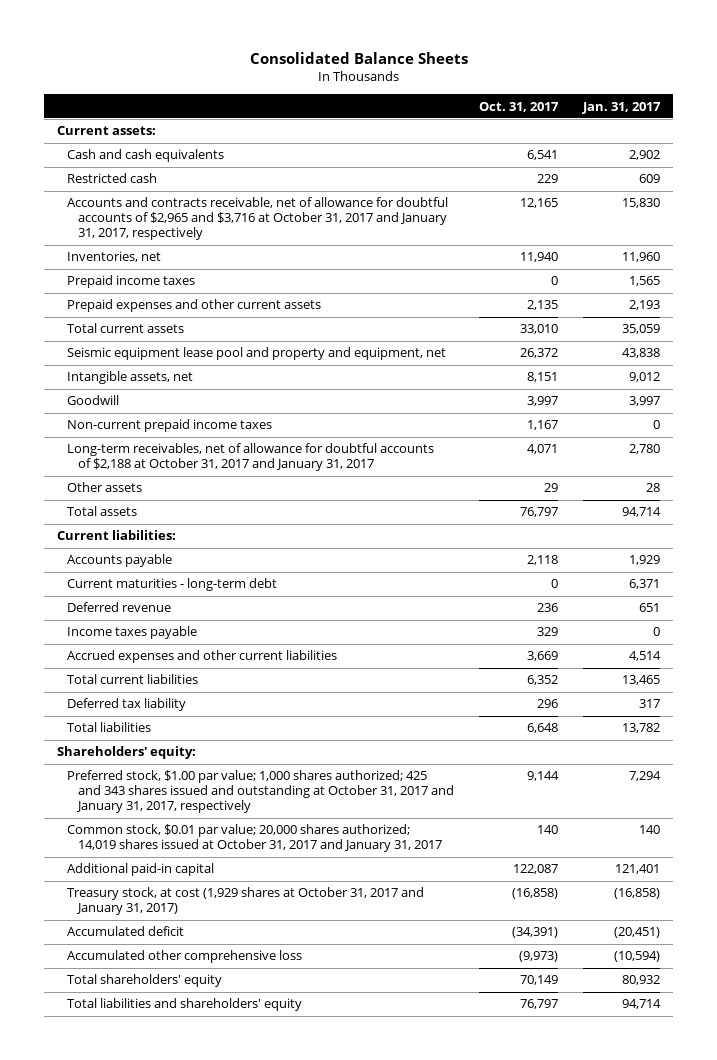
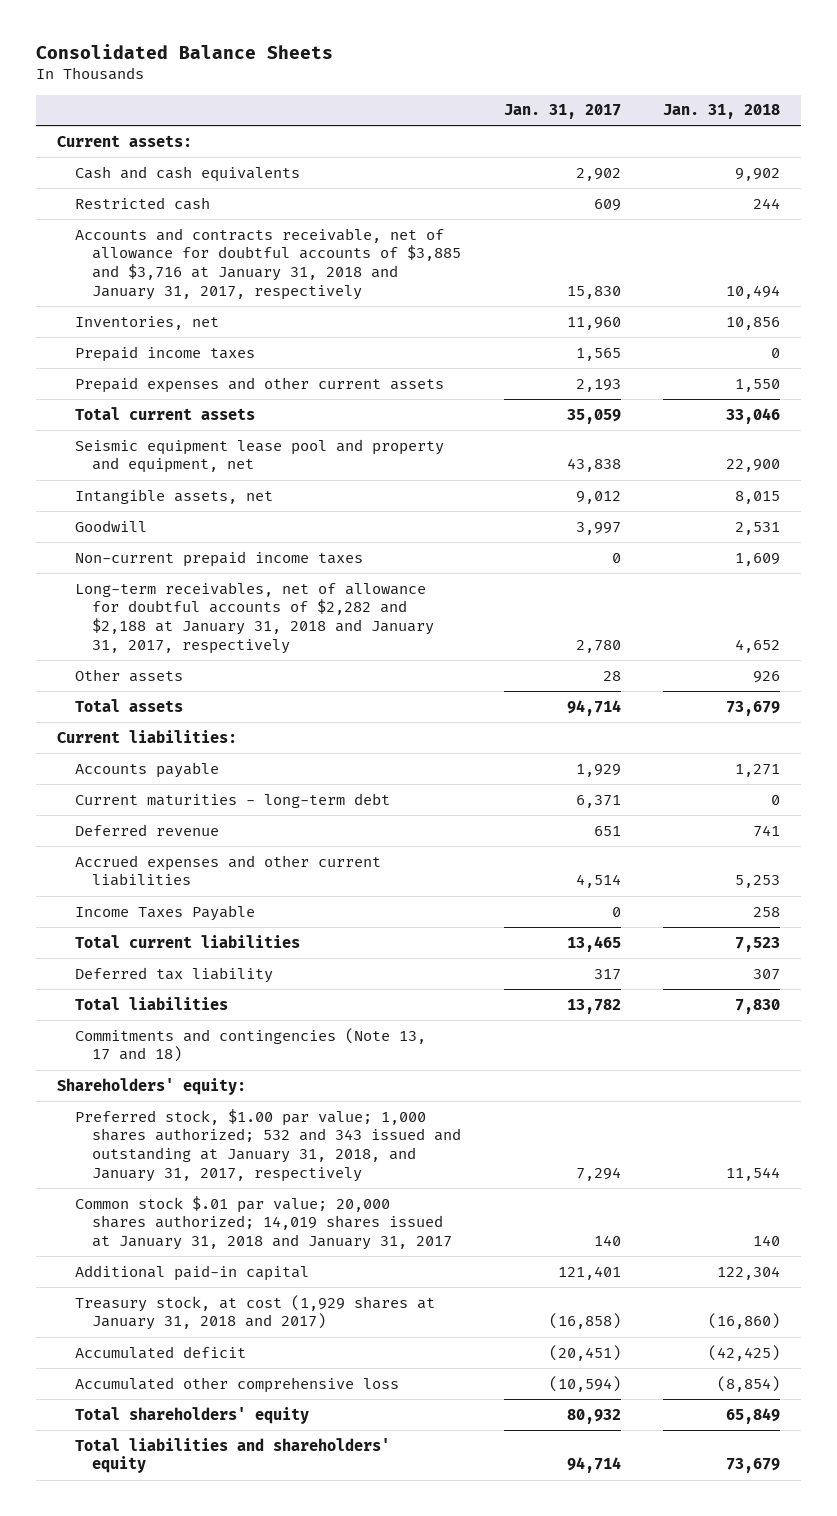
- | Oct. 31, 2017 | Jan. 31, 2017
+ | Jan. 31, 2017 | Jan. 31, 2018
- Accounts and contracts receivable, net of allowance for doubtful accounts of $2,965 and $3,716 at October 31, 2017 and January 31, 2017, respectively | 12,165 | 15,830
+ Accounts and contracts receivable, net of allowance for doubtful accounts of $3,885 and $3,716 at January 31, 2018 and January 31, 2017, respectively | 15,830 | 10,494
- Long-term receivables, net of allowance for doubtful accounts of $2,188 at October 31, 2017 and January 31, 2017 | 4,071 | 2,780
+ Long-term receivables, net of allowance for doubtful accounts of $2,282 and $2,188 at January 31, 2018 and January 31, 2017, respectively | 2,780 | 4,652
- Income taxes payable | 329 | 0
+ Income Taxes Payable | 0 | 258
+ Commitments and contingencies (Note 13, 17 and 18)
- Preferred stock, $1.00 par value; 1,000 shares authorized; 425 and 343 shares issued and outstanding at October 31, 2017 and January 31, 2017, respectively | 9,144 | 7,294
- Common stock, $0.01 par value; 20,000 shares authorized; 14,019 shares issued at October 31, 2017 and January 31, 2017 | 140 | 140
+ Preferred stock, $1.00 par value; 1,000 shares authorized; 532 and 343 issued and outstanding at January 31, 2018, and January 31, 2017, respectively | 7,294 | 11,544
+ Common stock $.01 par value; 20,000 shares authorized; 14,019 shares issued at January 31, 2018 and January 31, 2017 | 140 | 140
- Treasury stock, at cost (1,929 shares at October 31, 2017 and January 31, 2017) | (16,858) | (16,858)
+ Treasury stock, at cost (1,929 shares at January 31, 2018 and 2017) | (16,858) | (16,860)

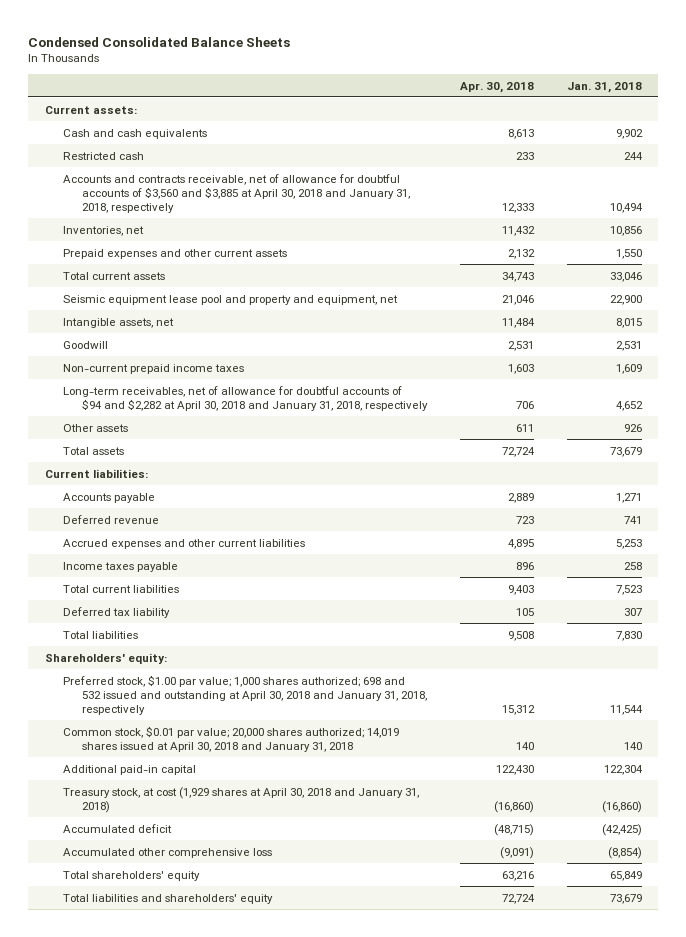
- Consolidated Balance Sheets
+ Condensed Consolidated Balance Sheets
- | Jan. 31, 2017 | Jan. 31, 2018
+ | Apr. 30, 2018 | Jan. 31, 2018
- Accounts and contracts receivable, net of allowance for doubtful accounts of $3,885 and $3,716 at January 31, 2018 and January 31, 2017, respectively | 15,830 | 10,494
+ Accounts and contracts receivable, net of allowance for doubtful accounts of $3,560 and $3,885 at April 30, 2018 and January 31, 2018, respectively | 12,333 | 10,494
- Prepaid income taxes | 1,565 | 0
- Long-term receivables, net of allowance for doubtful accounts of $2,282 and $2,188 at January 31, 2018 and January 31, 2017, respectively | 2,780 | 4,652
+ Long-term receivables, net of allowance for doubtful accounts of $94 and $2,282 at April 30, 2018 and January 31, 2018, respectively | 706 | 4,652
- Current maturities - long-term debt | 6,371 | 0
- Income Taxes Payable | 0 | 258
+ Income taxes payable | 896 | 258
- Commitments and contingencies (Note 13, 17 and 18)
- Preferred stock, $1.00 par value; 1,000 shares authorized; 532 and 343 issued and outstanding at January 31, 2018, and January 31, 2017, respectively | 7,294 | 11,544
- Common stock $.01 par value; 20,000 shares authorized; 14,019 shares issued at January 31, 2018 and January 31, 2017 | 140 | 140
+ Preferred stock, $1.00 par value; 1,000 shares authorized; 698 and 532 issued and outstanding at April 30, 2018 and January 31, 2018, respectively | 15,312 | 11,544
+ Common stock, $0.01 par value; 20,000 shares authorized; 14,019 shares issued at April 30, 2018 and January 31, 2018 | 140 | 140
- Treasury stock, at cost (1,929 shares at January 31, 2018 and 2017) | (16,858) | (16,860)
+ Treasury stock, at cost (1,929 shares at April 30, 2018 and January 31, 2018) | (16,860) | (16,860)

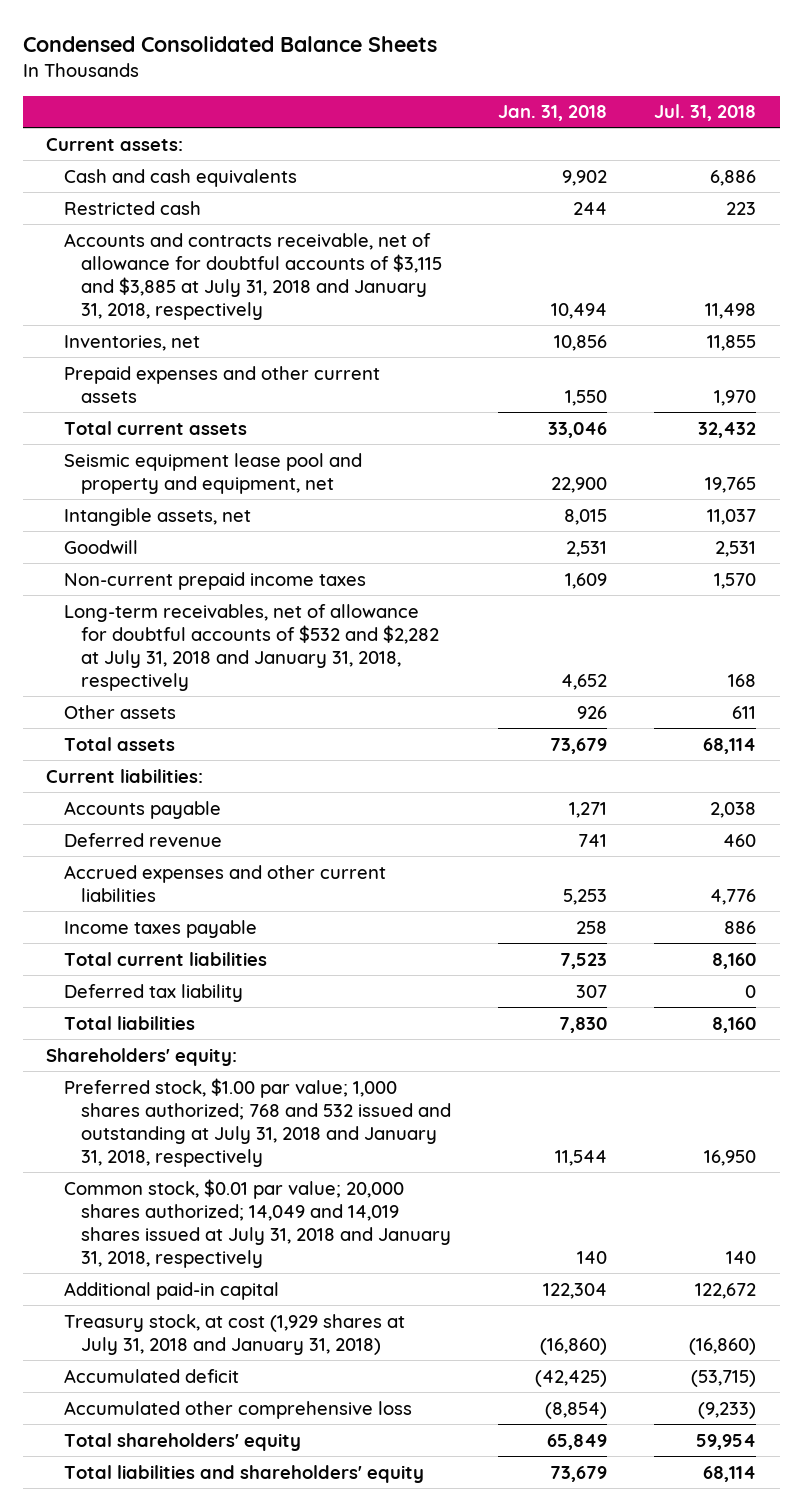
- | Apr. 30, 2018 | Jan. 31, 2018
+ | Jan. 31, 2018 | Jul. 31, 2018
- Accounts and contracts receivable, net of allowance for doubtful accounts of $3,560 and $3,885 at April 30, 2018 and January 31, 2018, respectively | 12,333 | 10,494
+ Accounts and contracts receivable, net of allowance for doubtful accounts of $3,115 and $3,885 at July 31, 2018 and January 31, 2018, respectively | 10,494 | 11,498
- Long-term receivables, net of allowance for doubtful accounts of $94 and $2,282 at April 30, 2018 and January 31, 2018, respectively | 706 | 4,652
+ Long-term receivables, net of allowance for doubtful accounts of $532 and $2,282 at July 31, 2018 and January 31, 2018, respectively | 4,652 | 168
- Preferred stock, $1.00 par value; 1,000 shares authorized; 698 and 532 issued and outstanding at April 30, 2018 and January 31, 2018, respectively | 15,312 | 11,544
- Common stock, $0.01 par value; 20,000 shares authorized; 14,019 shares issued at April 30, 2018 and January 31, 2018 | 140 | 140
+ Preferred stock, $1.00 par value; 1,000 shares authorized; 768 and 532 issued and outstanding at July 31, 2018 and January 31, 2018, respectively | 11,544 | 16,950
+ Common stock, $0.01 par value; 20,000 shares authorized; 14,049 and 14,019 shares issued at July 31, 2018 and January 31, 2018, respectively | 140 | 140
- Treasury stock, at cost (1,929 shares at April 30, 2018 and January 31, 2018) | (16,860) | (16,860)
+ Treasury stock, at cost (1,929 shares at July 31, 2018 and January 31, 2018) | (16,860) | (16,860)

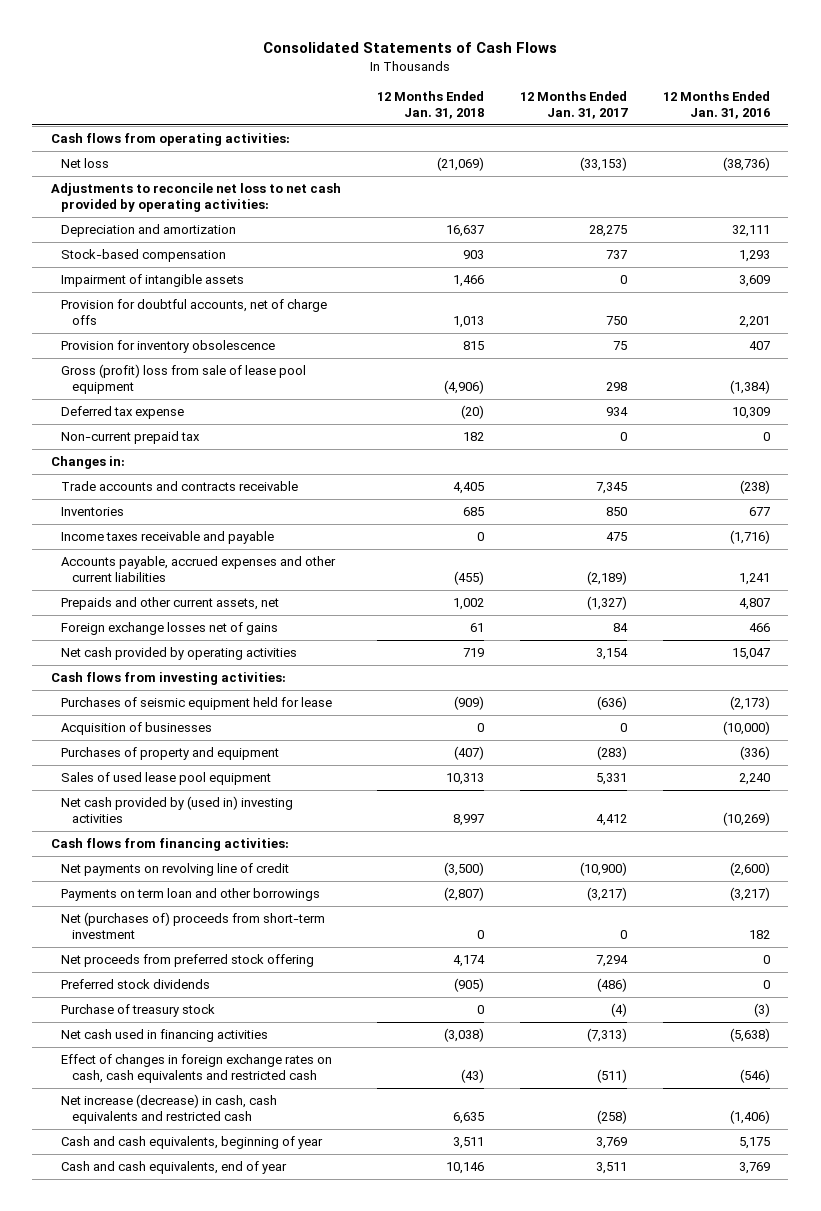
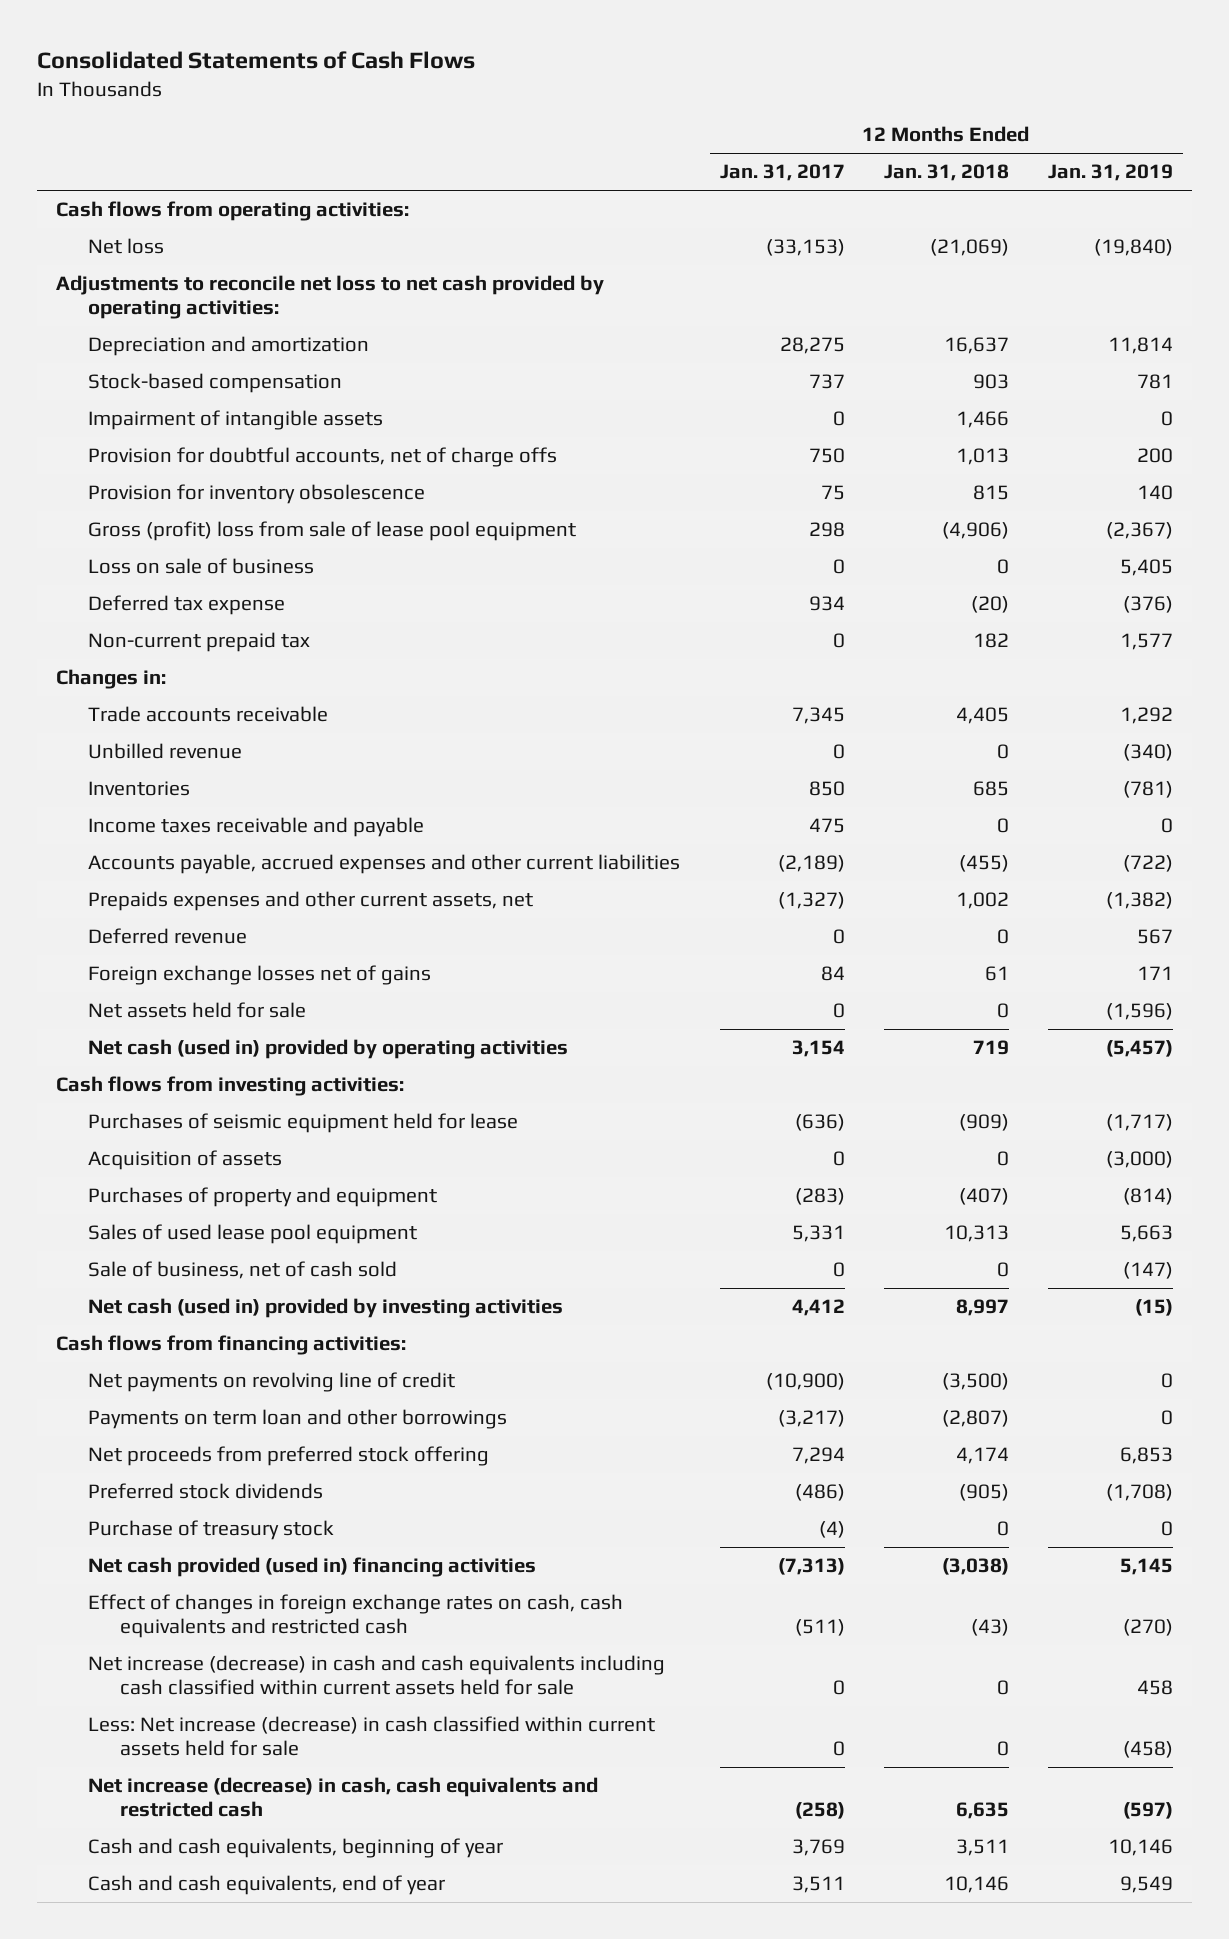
- | 12 Months Ended Jan. 31, 2018 | 12 Months Ended Jan. 31, 2017 | 12 Months Ended Jan. 31, 2016
+ | 12 Months Ended Jan. 31, 2017 | 12 Months Ended Jan. 31, 2018 | 12 Months Ended Jan. 31, 2019
+ Loss on sale of business | 0 | 0 | 5,405
- Trade accounts and contracts receivable | 4,405 | 7,345 | (238)
+ Trade accounts receivable | 7,345 | 4,405 | 1,292
+ Unbilled revenue | 0 | 0 | (340)
- Prepaids and other current assets, net | 1,002 | (1,327) | 4,807
+ Prepaids expenses and other current assets, net | (1,327) | 1,002 | (1,382)
+ Deferred revenue | 0 | 0 | 567
- Net cash provided by operating activities | 719 | 3,154 | 15,047
+ Net assets held for sale | 0 | 0 | (1,596)
+ Net cash (used in) provided by operating activities | 3,154 | 719 | (5,457)
- Acquisition of businesses | 0 | 0 | (10,000)
+ Acquisition of assets | 0 | 0 | (3,000)
- Net cash provided by (used in) investing activities | 8,997 | 4,412 | (10,269)
+ Sale of business, net of cash sold | 0 | 0 | (147)
+ Net cash (used in) provided by investing activities | 4,412 | 8,997 | (15)
- Net (purchases of) proceeds from short-term investment | 0 | 0 | 182
- Net cash used in financing activities | (3,038) | (7,313) | (5,638)
+ Net cash provided (used in) financing activities | (7,313) | (3,038) | 5,145
+ Net increase (decrease) in cash and cash equivalents including cash classified within current assets held for sale | 0 | 0 | 458
+ Less: Net increase (decrease) in cash classified within current assets held for sale | 0 | 0 | (458)

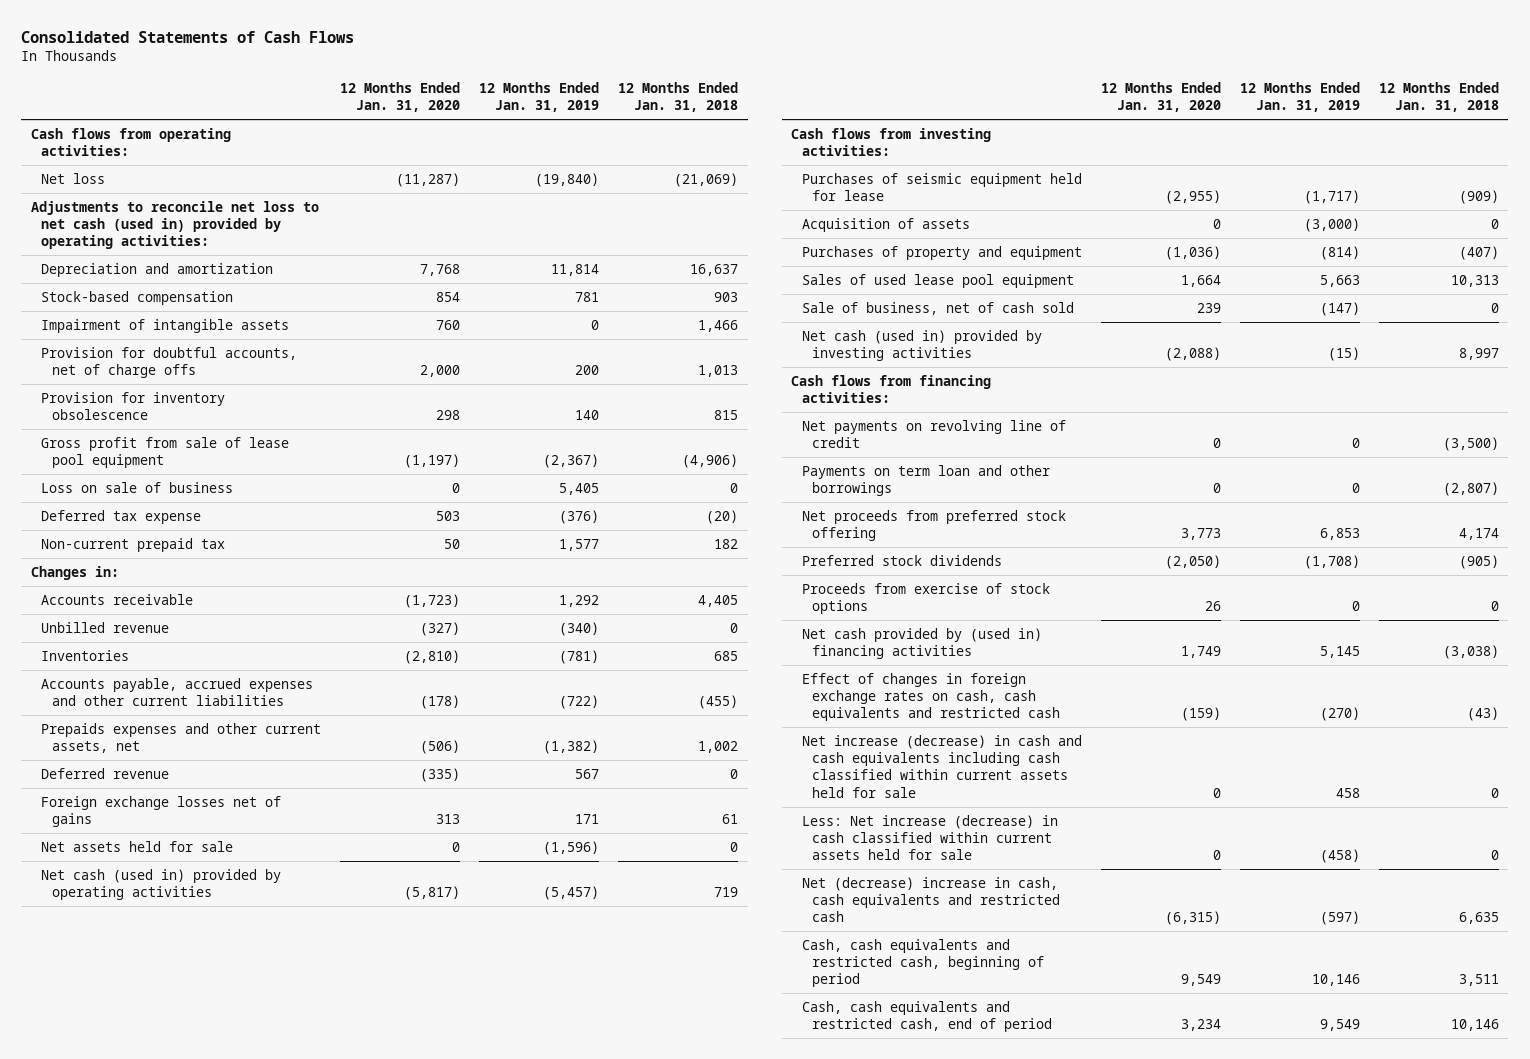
- | 12 Months Ended Jan. 31, 2017 | 12 Months Ended Jan. 31, 2018 | 12 Months Ended Jan. 31, 2019
+ | 12 Months Ended Jan. 31, 2020 | 12 Months Ended Jan. 31, 2019 | 12 Months Ended Jan. 31, 2018
- Adjustments to reconcile net loss to net cash provided by operating activities:
+ Adjustments to reconcile net loss to net cash (used in) provided by operating activities:
- Gross (profit) loss from sale of lease pool equipment | 298 | (4,906) | (2,367)
+ Gross profit from sale of lease pool equipment | (1,197) | (2,367) | (4,906)
- Trade accounts receivable | 7,345 | 4,405 | 1,292
+ Accounts receivable | (1,723) | 1,292 | 4,405
- Income taxes receivable and payable | 475 | 0 | 0
- Purchase of treasury stock | (4) | 0 | 0
- Net cash provided (used in) financing activities | (7,313) | (3,038) | 5,145
+ Proceeds from exercise of stock options | 26 | 0 | 0
+ Net cash provided by (used in) financing activities | 1,749 | 5,145 | (3,038)
- Net increase (decrease) in cash, cash equivalents and restricted cash | (258) | 6,635 | (597)
- Cash and cash equivalents, beginning of year | 3,769 | 3,511 | 10,146
- Cash and cash equivalents, end of year | 3,511 | 10,146 | 9,549
+ Net (decrease) increase in cash, cash equivalents and restricted cash | (6,315) | (597) | 6,635
+ Cash, cash equivalents and restricted cash, beginning of period | 9,549 | 10,146 | 3,511
+ Cash, cash equivalents and restricted cash, end of period | 3,234 | 9,549 | 10,146

